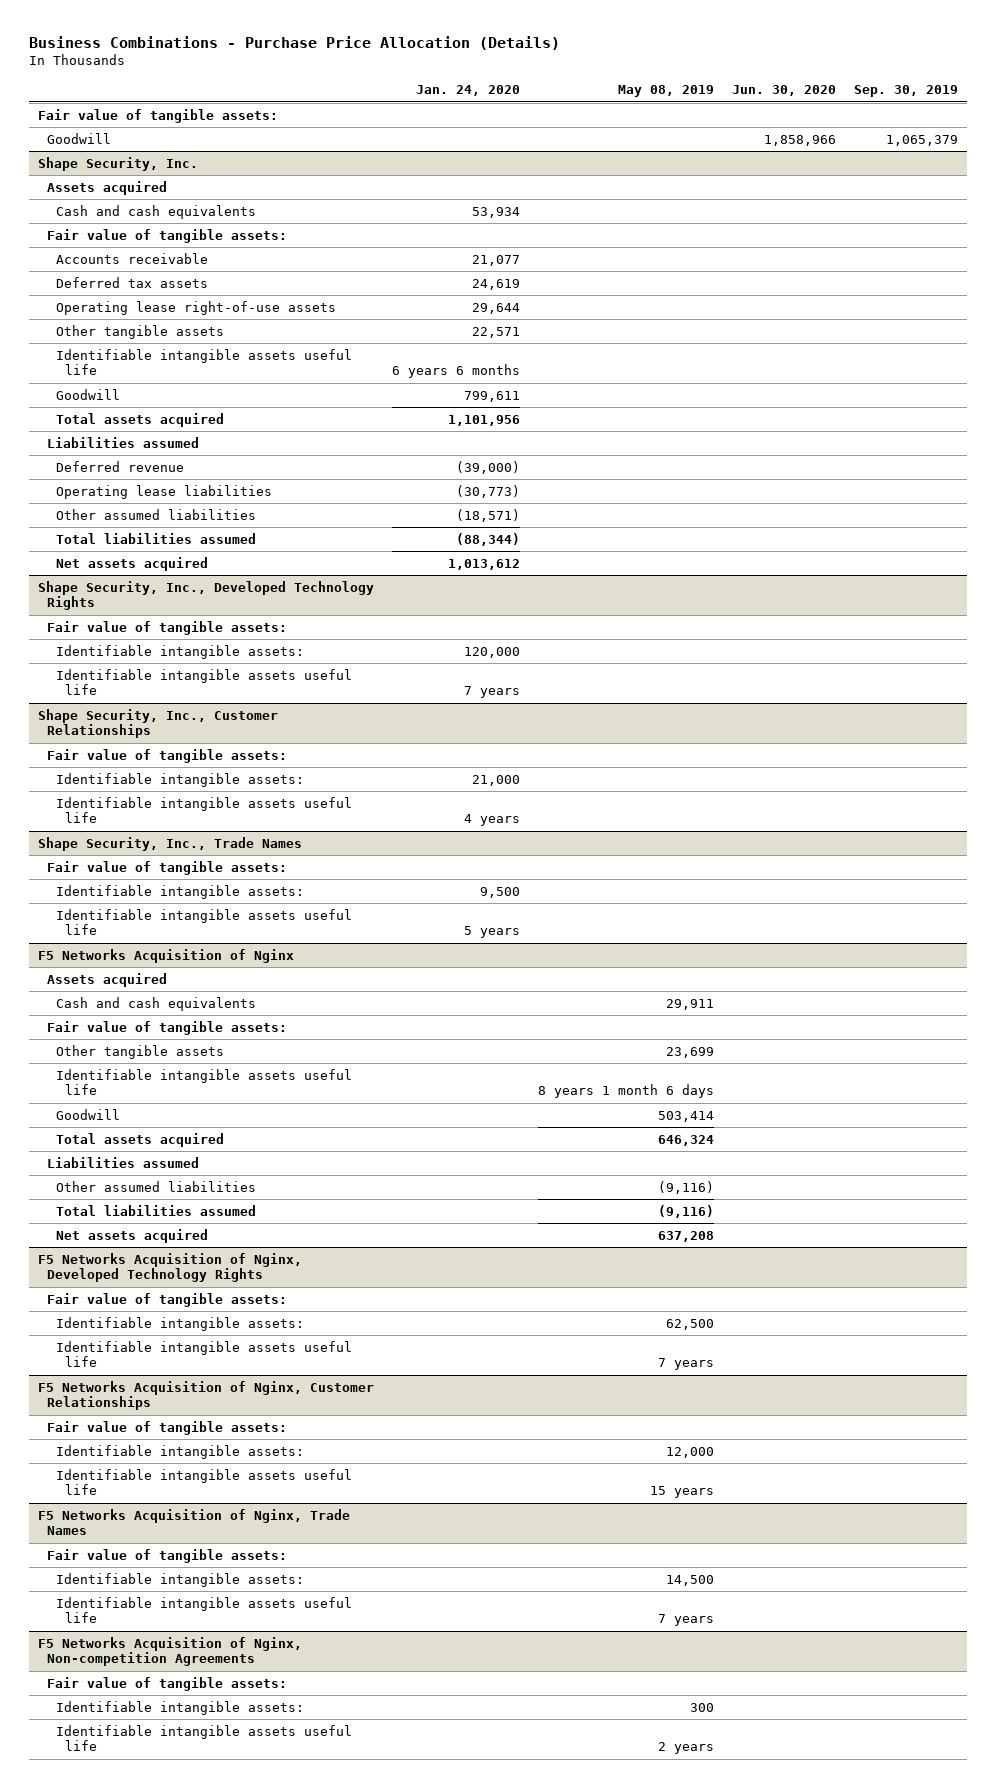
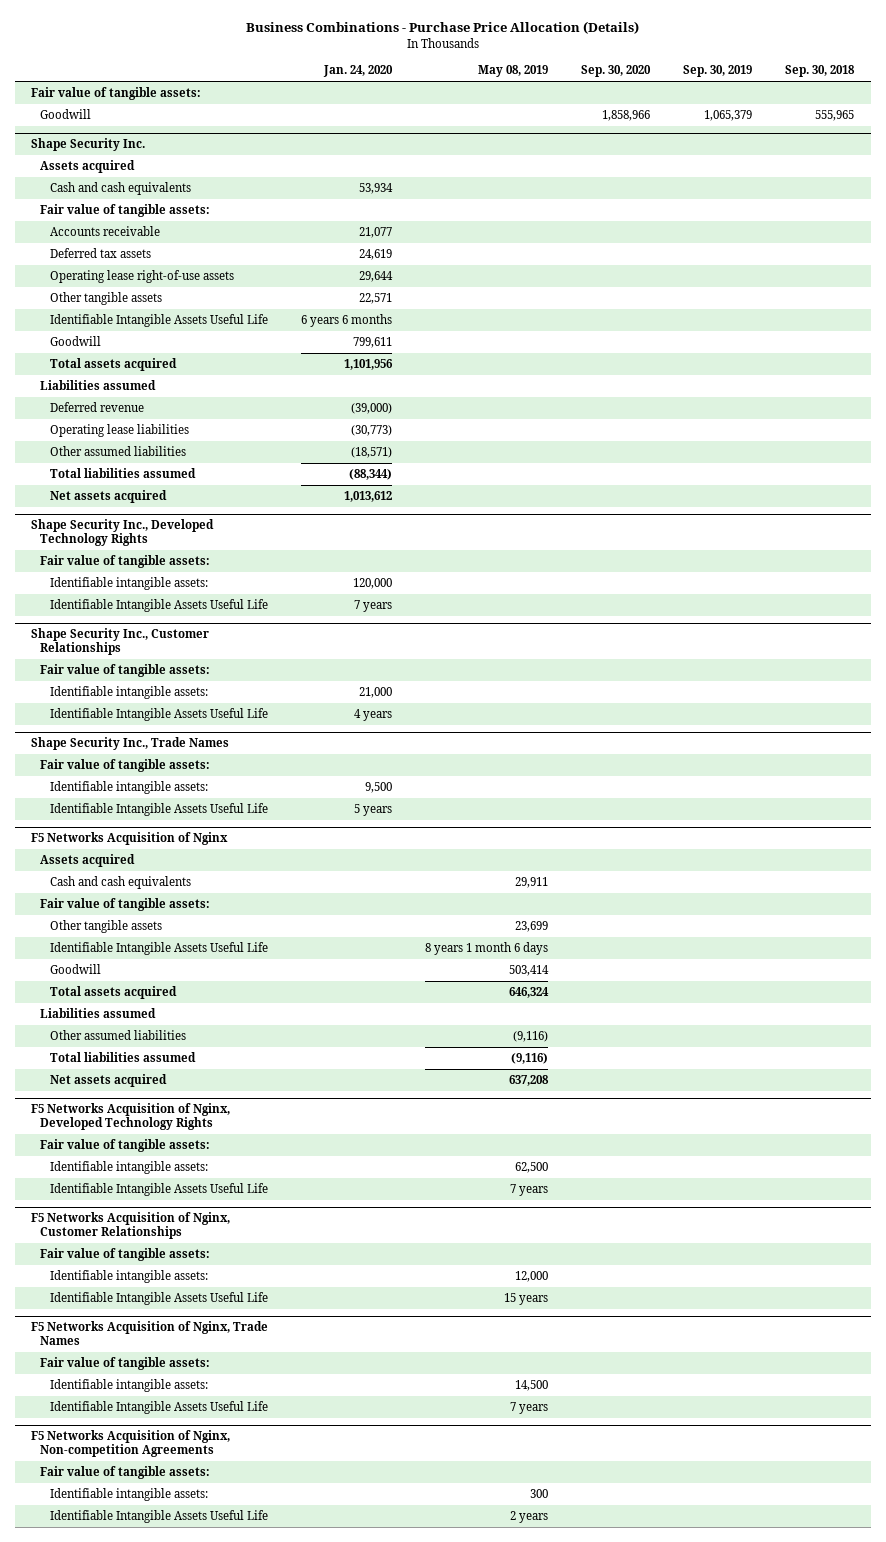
- | Jan. 24, 2020 | May 08, 2019 | Jun. 30, 2020 | Sep. 30, 2019
+ | Jan. 24, 2020 | May 08, 2019 | Sep. 30, 2020 | Sep. 30, 2019 | Sep. 30, 2018
- Shape Security, Inc.
+ Shape Security Inc.
- Identifiable intangible assets useful life | 6 years 6 months | | |
+ Identifiable Intangible Assets Useful Life | 6 years 6 months | | | |
- Shape Security, Inc., Developed Technology Rights
+ Shape Security Inc., Developed Technology Rights
- Identifiable intangible assets useful life | 7 years | | |
- Shape Security, Inc., Customer Relationships
+ Identifiable Intangible Assets Useful Life | 7 years | | | |
+ Shape Security Inc., Customer Relationships
- Identifiable intangible assets useful life | 4 years | | |
- Shape Security, Inc., Trade Names
+ Identifiable Intangible Assets Useful Life | 4 years | | | |
+ Shape Security Inc., Trade Names
- Identifiable intangible assets useful life | 5 years | | |
+ Identifiable Intangible Assets Useful Life | 5 years | | | |
@ F5 Networks Acquisition of Nginx
- Identifiable intangible assets useful life | | 8 years 1 month 6 days | |
+ Identifiable Intangible Assets Useful Life | | 8 years 1 month 6 days | | |
@ F5 Networks Acquisition of Nginx, Developed Technology Rights
- Identifiable intangible assets useful life | | 7 years | |
+ Identifiable Intangible Assets Useful Life | | 7 years | | |
@ F5 Networks Acquisition of Nginx, Customer Relationships
- Identifiable intangible assets useful life | | 15 years | |
+ Identifiable Intangible Assets Useful Life | | 15 years | | |
@ F5 Networks Acquisition of Nginx, Trade Names
- Identifiable intangible assets useful life | | 7 years | |
+ Identifiable Intangible Assets Useful Life | | 7 years | | |
@ F5 Networks Acquisition of Nginx, Non-competition Agreements
- Identifiable intangible assets useful life | | 2 years | |
+ Identifiable Intangible Assets Useful Life | | 2 years | | |

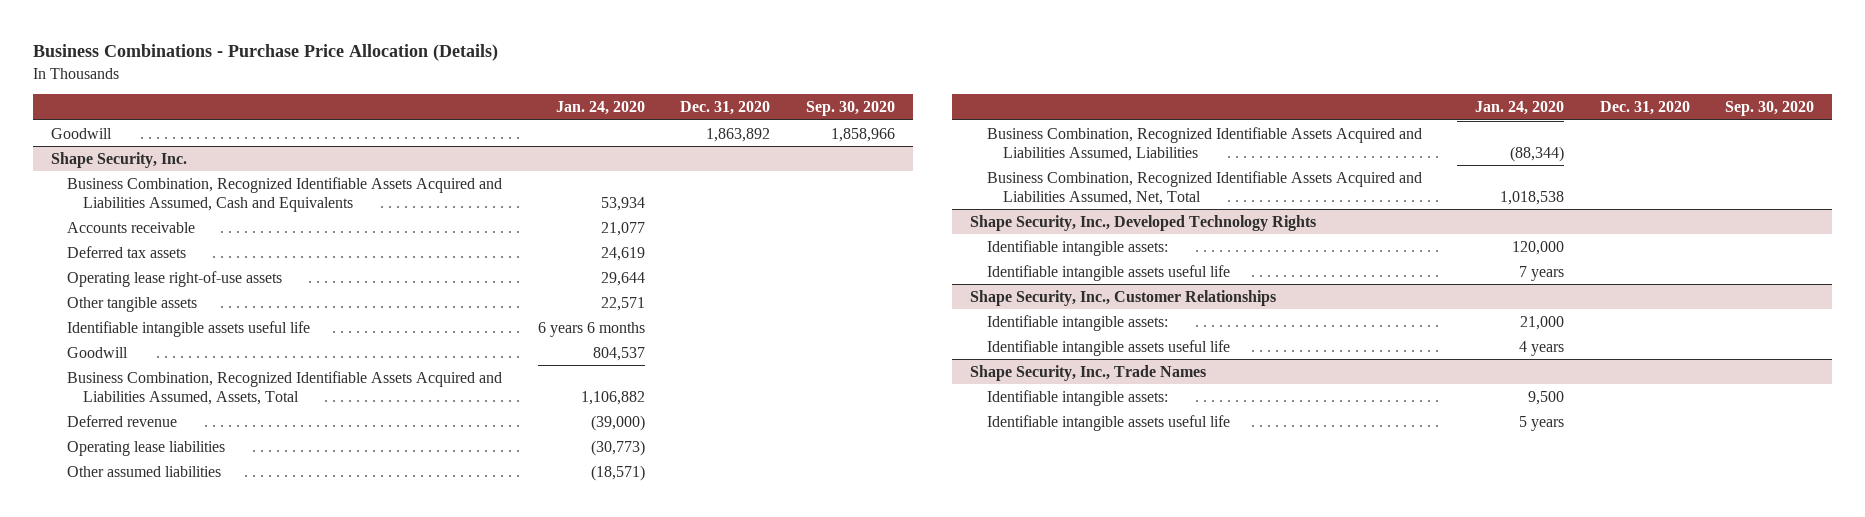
- | Jan. 24, 2020 | May 08, 2019 | Sep. 30, 2020 | Sep. 30, 2019 | Sep. 30, 2018
+ | Jan. 24, 2020 | Dec. 31, 2020 | Sep. 30, 2020
- Fair value of tangible assets:
- Shape Security Inc.
- Assets acquired
- Cash and cash equivalents | 53,934 | | | |
- Fair value of tangible assets:
+ Shape Security, Inc.
+ Business Combination, Recognized Identifiable Assets Acquired and Liabilities Assumed, Cash and Equivalents | 53,934 | |
- Identifiable Intangible Assets Useful Life | 6 years 6 months | | | |
- Goodwill | 799,611 | | | |
- Total assets acquired | 1,101,956 | | | |
- Liabilities assumed
+ Identifiable intangible assets useful life | 6 years 6 months | |
+ Goodwill | 804,537 | |
+ Business Combination, Recognized Identifiable Assets Acquired and Liabilities Assumed, Assets, Total | 1,106,882 | |
- Total liabilities assumed | (88,344) | | | |
- Net assets acquired | 1,013,612 | | | |
- Shape Security Inc., Developed Technology Rights
- Fair value of tangible assets:
+ Business Combination, Recognized Identifiable Assets Acquired and Liabilities Assumed, Liabilities | (88,344) | |
+ Business Combination, Recognized Identifiable Assets Acquired and Liabilities Assumed, Net, Total | 1,018,538 | |
+ Shape Security, Inc., Developed Technology Rights
- Identifiable Intangible Assets Useful Life | 7 years | | | |
- Shape Security Inc., Customer Relationships
- Fair value of tangible assets:
+ Identifiable intangible assets useful life | 7 years | |
+ Shape Security, Inc., Customer Relationships
- Identifiable Intangible Assets Useful Life | 4 years | | | |
- Shape Security Inc., Trade Names
- Fair value of tangible assets:
+ Identifiable intangible assets useful life | 4 years | |
+ Shape Security, Inc., Trade Names
- Identifiable Intangible Assets Useful Life | 5 years | | | |
- F5 Networks Acquisition of Nginx
- Assets acquired
- Cash and cash equivalents | | 29,911 | | |
- Fair value of tangible assets:
- Other tangible assets | | 23,699 | | |
- Identifiable Intangible Assets Useful Life | | 8 years 1 month 6 days | | |
- Goodwill | | 503,414 | | |
- Total assets acquired | | 646,324 | | |
- Liabilities assumed
- Other assumed liabilities | | (9,116) | | |
- Total liabilities assumed | | (9,116) | | |
- Net assets acquired | | 637,208 | | |
- F5 Networks Acquisition of Nginx, Developed Technology Rights
- Fair value of tangible assets:
- Identifiable intangible assets: | | 62,500 | | |
- Identifiable Intangible Assets Useful Life | | 7 years | | |
- F5 Networks Acquisition of Nginx, Customer Relationships
- Fair value of tangible assets:
- Identifiable intangible assets: | | 12,000 | | |
- Identifiable Intangible Assets Useful Life | | 15 years | | |
- F5 Networks Acquisition of Nginx, Trade Names
- Fair value of tangible assets:
- Identifiable intangible assets: | | 14,500 | | |
- Identifiable Intangible Assets Useful Life | | 7 years | | |
- F5 Networks Acquisition of Nginx, Non-competition Agreements
- Fair value of tangible assets:
- Identifiable intangible assets: | | 300 | | |
- Identifiable Intangible Assets Useful Life | | 2 years | | |
+ Identifiable intangible assets useful life | 5 years | |

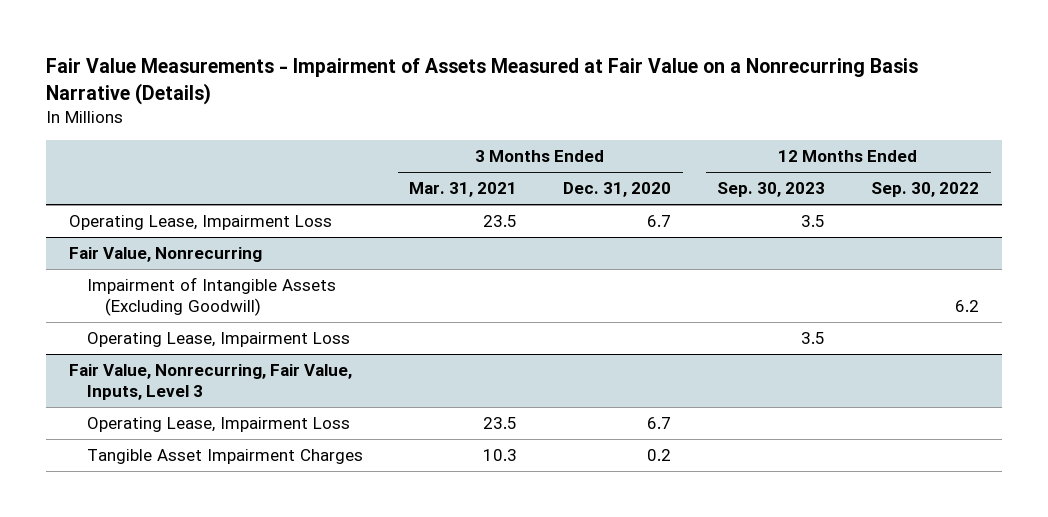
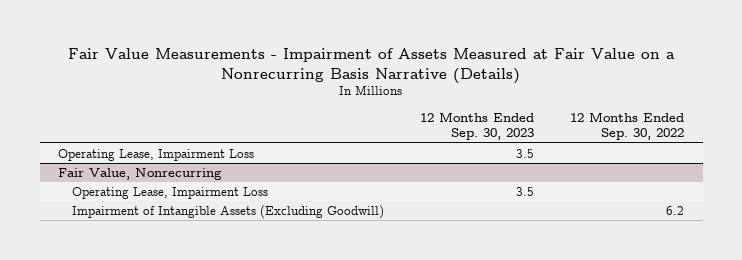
- | 3 Months Ended Mar. 31, 2021 | 3 Months Ended Dec. 31, 2020 | 12 Months Ended Sep. 30, 2023 | 12 Months Ended Sep. 30, 2022
+ | 12 Months Ended Sep. 30, 2023 | 12 Months Ended Sep. 30, 2022
- Fair Value, Nonrecurring, Fair Value, Inputs, Level 3
- Operating Lease, Impairment Loss | 23.5 | 6.7 | |
- Tangible Asset Impairment Charges | 10.3 | 0.2 | |
@ Fair Value, Nonrecurring
moved down: Impairment of Intangible Assets (Excluding Goodwill) | | 6.2

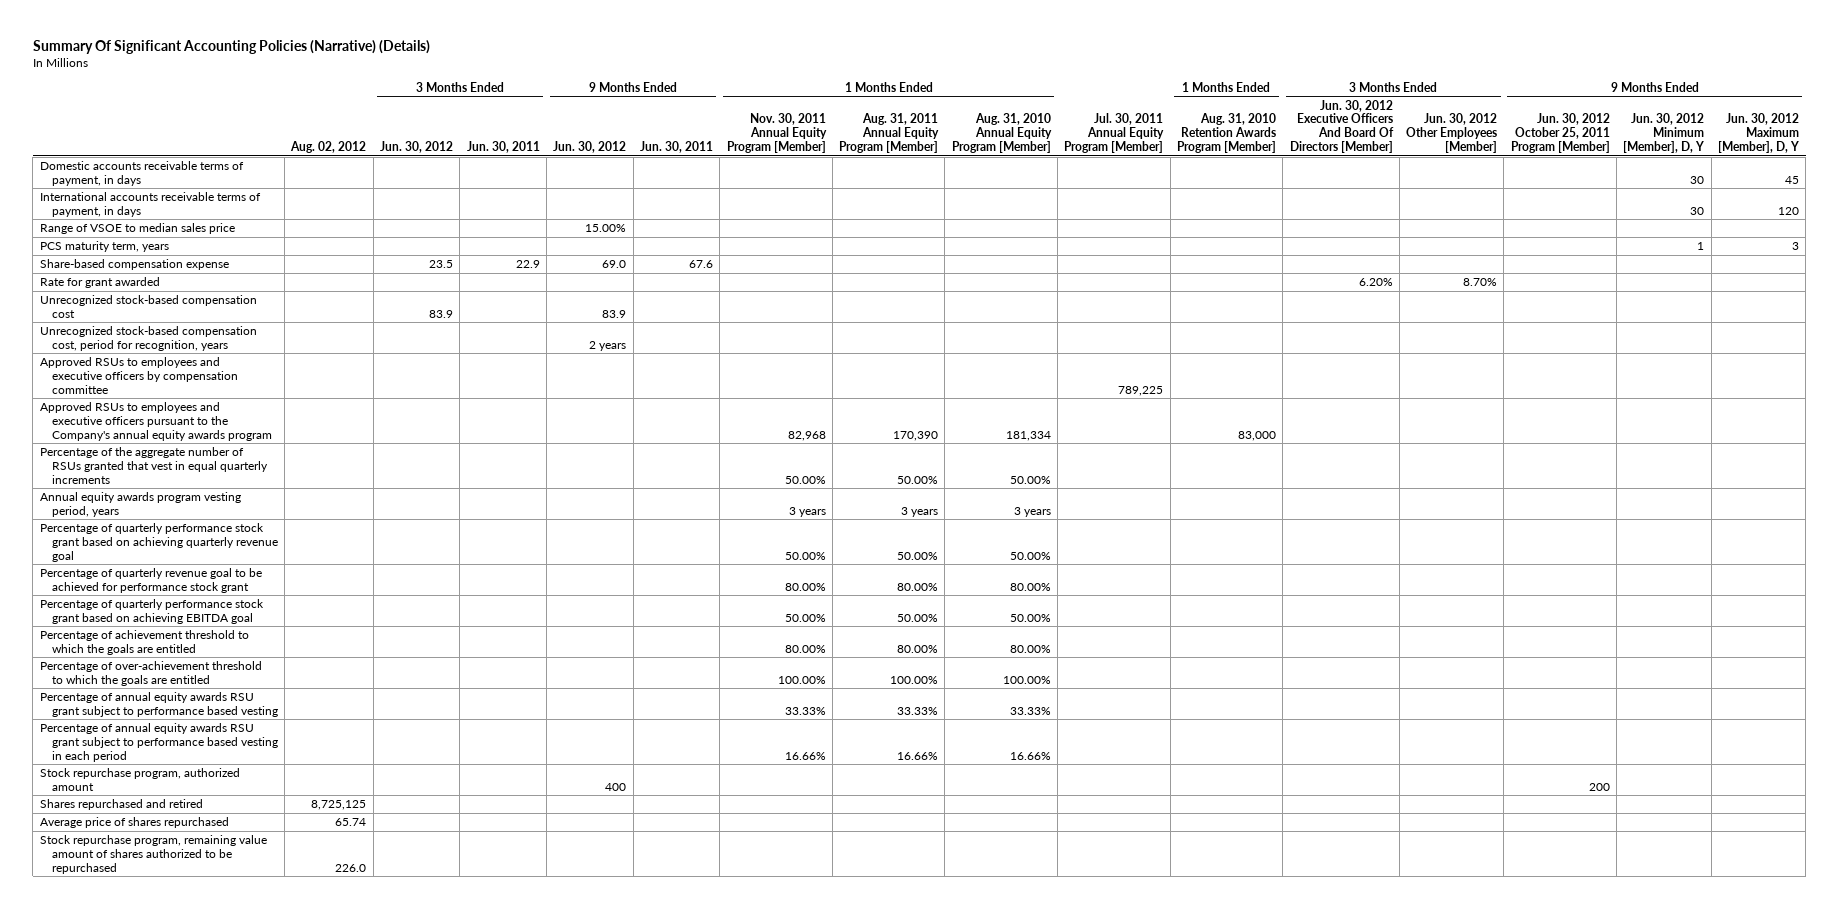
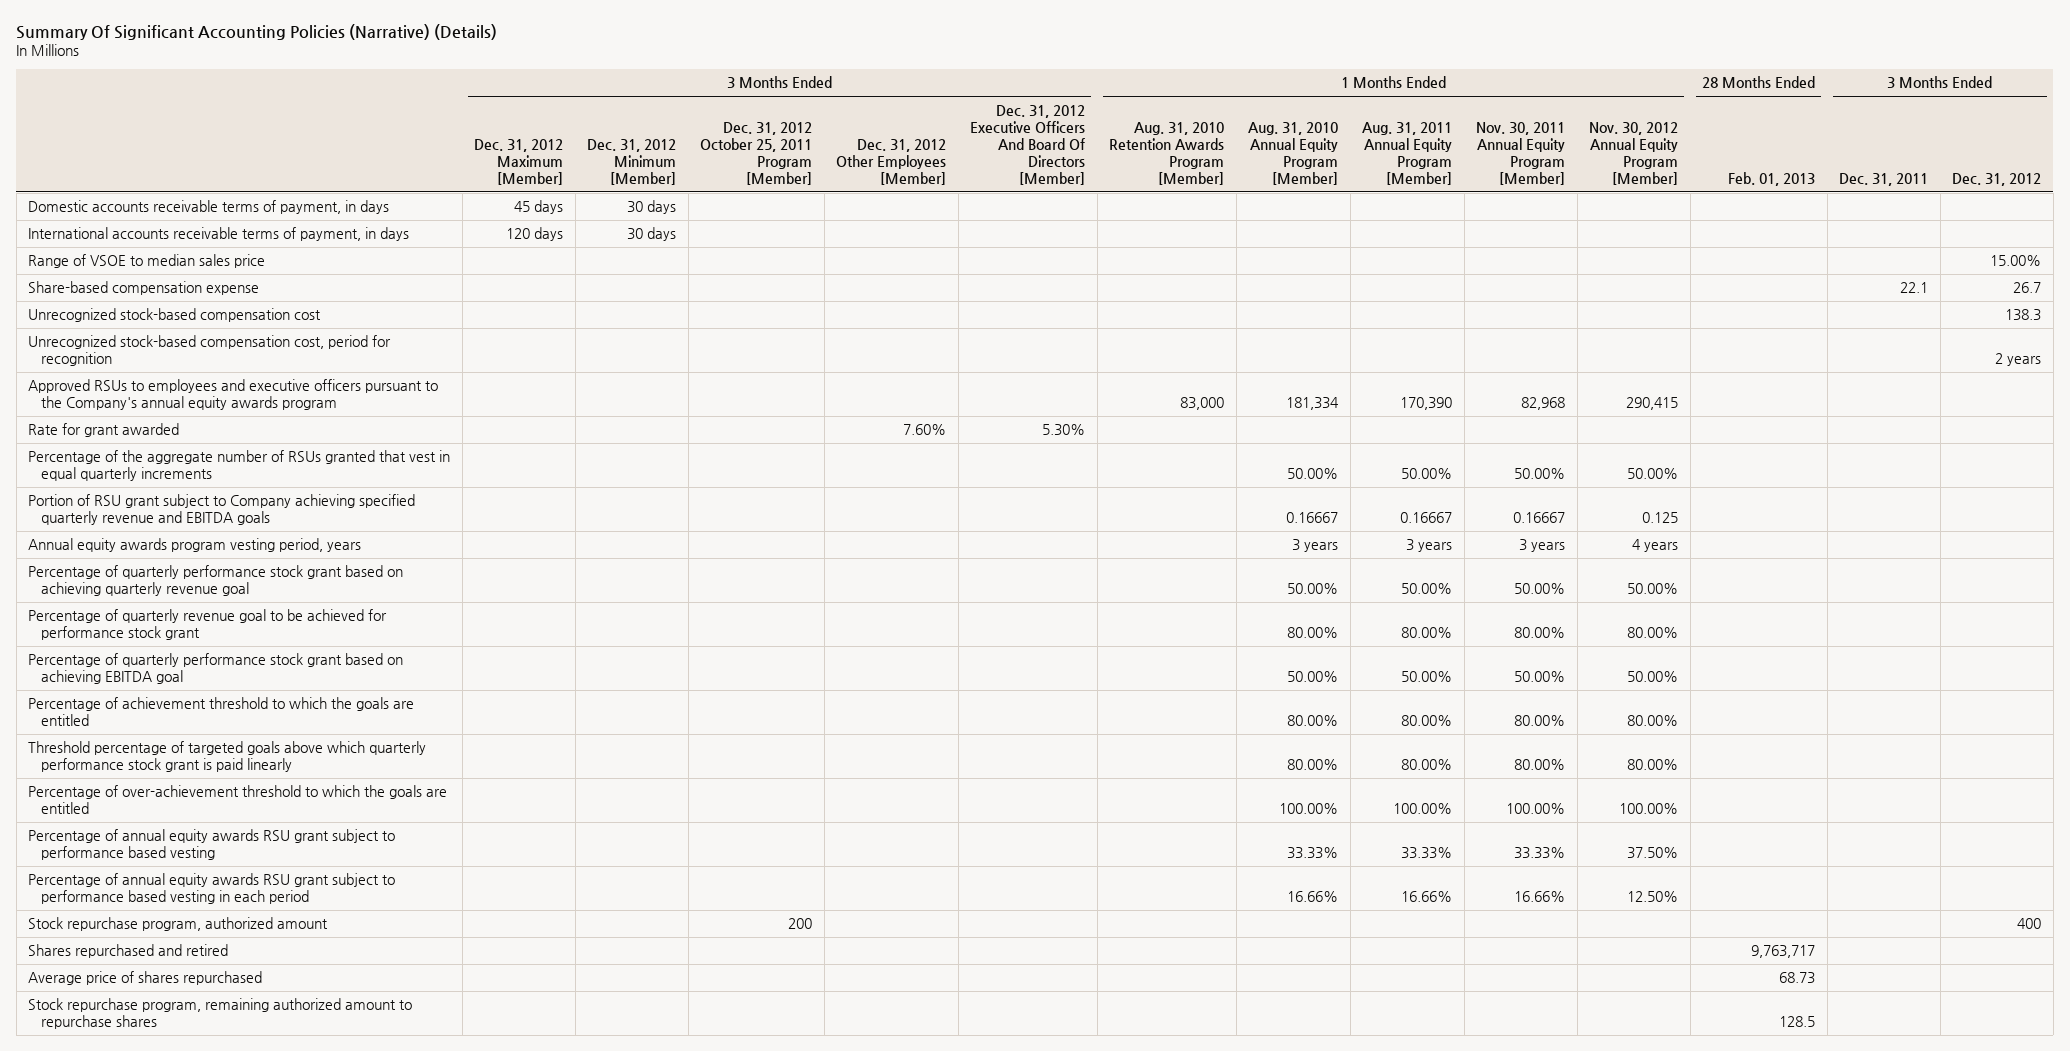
- | Aug. 02, 2012 | 3 Months Ended Jun. 30, 2012 | 3 Months Ended Jun. 30, 2011 | 9 Months Ended Jun. 30, 2012 | 9 Months Ended Jun. 30, 2011 | 1 Months Ended Nov. 30, 2011 Annual Equity Program [Member] | 1 Months Ended Aug. 31, 2011 Annual Equity Program [Member] | 1 Months Ended Aug. 31, 2010 Annual Equity Program [Member] | Jul. 30, 2011 Annual Equity Program [Member] | 1 Months Ended Aug. 31, 2010 Retention Awards Program [Member] | 3 Months Ended Jun. 30, 2012 Executive Officers And Board Of Directors [Member] | 3 Months Ended Jun. 30, 2012 Other Employees [Member] | 9 Months Ended Jun. 30, 2012 October 25, 2011 Program [Member] | 9 Months Ended Jun. 30, 2012 Minimum [Member], D, Y | 9 Months Ended Jun. 30, 2012 Maximum [Member], D, Y
+ | 3 Months Ended Dec. 31, 2012 Maximum [Member] | 3 Months Ended Dec. 31, 2012 Minimum [Member] | 3 Months Ended Dec. 31, 2012 October 25, 2011 Program [Member] | 3 Months Ended Dec. 31, 2012 Other Employees [Member] | 3 Months Ended Dec. 31, 2012 Executive Officers And Board Of Directors [Member] | 1 Months Ended Aug. 31, 2010 Retention Awards Program [Member] | 1 Months Ended Aug. 31, 2010 Annual Equity Program [Member] | 1 Months Ended Aug. 31, 2011 Annual Equity Program [Member] | 1 Months Ended Nov. 30, 2011 Annual Equity Program [Member] | 1 Months Ended Nov. 30, 2012 Annual Equity Program [Member] | 28 Months Ended Feb. 01, 2013 | 3 Months Ended Dec. 31, 2011 | 3 Months Ended Dec. 31, 2012
- PCS maturity term, years | | | | | | | | | | | | | | 1 | 3
- Unrecognized stock-based compensation cost, period for recognition, years | | | | 2 years | | | | | | | | | | |
- Approved RSUs to employees and executive officers by compensation committee | | | | | | | | | 789,225 | | | | | |
+ Unrecognized stock-based compensation cost, period for recognition | | | | | | | | | | | | | 2 years
moved down: Rate for grant awarded | | | | 7.60% | 5.30% | | | | | | | |
+ Portion of RSU grant subject to Company achieving specified quarterly revenue and EBITDA goals | | | | | | | 0.16667 | 0.16667 | 0.16667 | 0.125 | | |
+ Threshold percentage of targeted goals above which quarterly performance stock grant is paid linearly | | | | | | | 80.00% | 80.00% | 80.00% | 80.00% | | |
- Stock repurchase program, remaining value amount of shares authorized to be repurchased | 226.0 | | | | | | | | | | | | | |
+ Stock repurchase program, remaining authorized amount to repurchase shares | | | | | | | | | | | 128.5 | |

